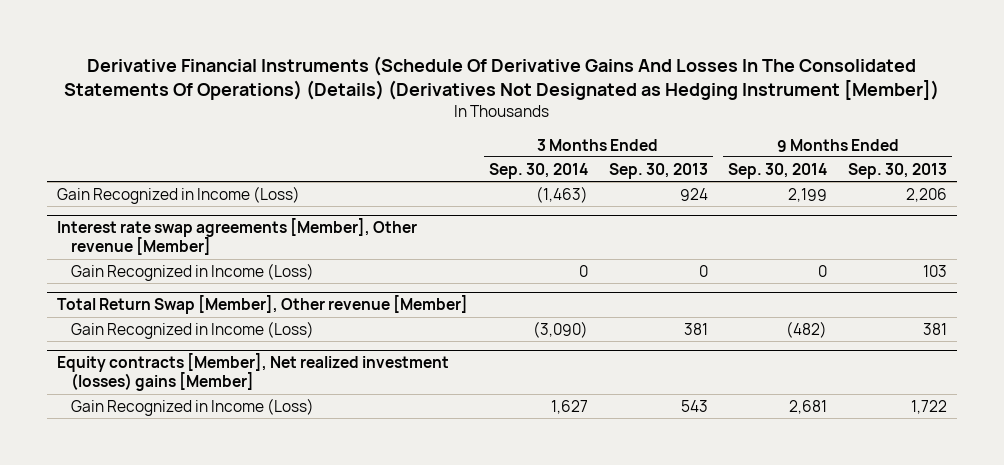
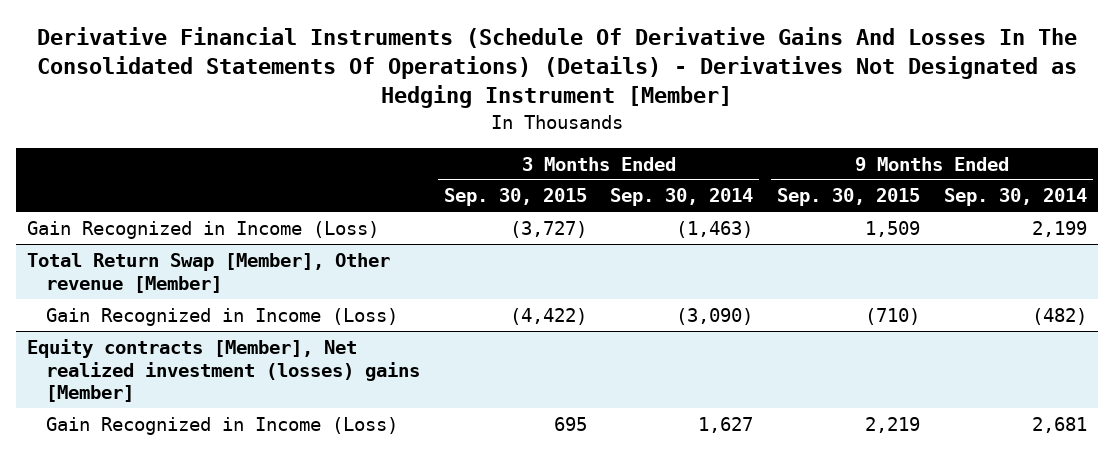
- Derivative Financial Instruments (Schedule Of Derivative Gains And Losses In The Consolidated Statements Of Operations) (Details) (Derivatives Not Designated as Hedging Instrument [Member])
+ Derivative Financial Instruments (Schedule Of Derivative Gains And Losses In The Consolidated Statements Of Operations) (Details) - Derivatives Not Designated as Hedging Instrument [Member]
- | 3 Months Ended Sep. 30, 2014 | 3 Months Ended Sep. 30, 2013 | 9 Months Ended Sep. 30, 2014 | 9 Months Ended Sep. 30, 2013
+ | 3 Months Ended Sep. 30, 2015 | 3 Months Ended Sep. 30, 2014 | 9 Months Ended Sep. 30, 2015 | 9 Months Ended Sep. 30, 2014
- Interest rate swap agreements [Member], Other revenue [Member]
- Gain Recognized in Income (Loss) | 0 | 0 | 0 | 103

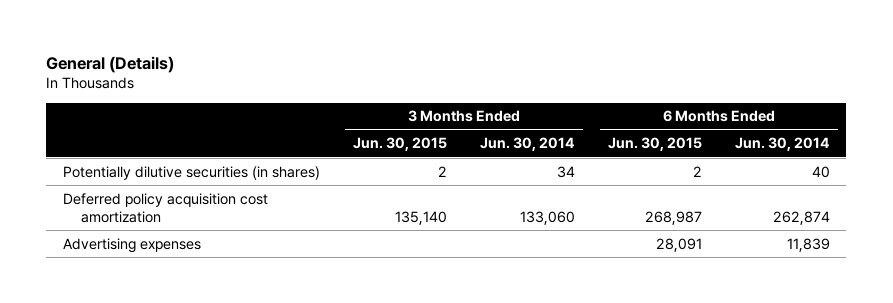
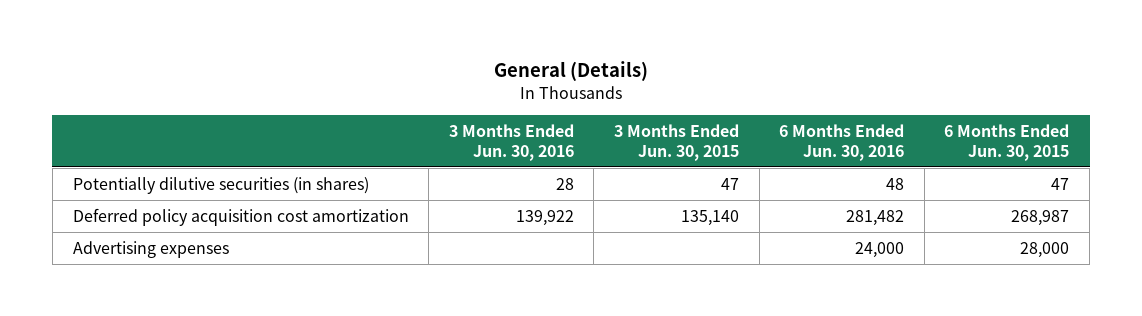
- | 3 Months Ended Jun. 30, 2015 | 3 Months Ended Jun. 30, 2014 | 6 Months Ended Jun. 30, 2015 | 6 Months Ended Jun. 30, 2014
+ | 3 Months Ended Jun. 30, 2016 | 3 Months Ended Jun. 30, 2015 | 6 Months Ended Jun. 30, 2016 | 6 Months Ended Jun. 30, 2015
- Potentially dilutive securities (in shares) | 2 | 34 | 2 | 40
+ Potentially dilutive securities (in shares) | 28 | 47 | 48 | 47
- Advertising expenses | | | 28,091 | 11,839
+ Advertising expenses | | | 24,000 | 28,000

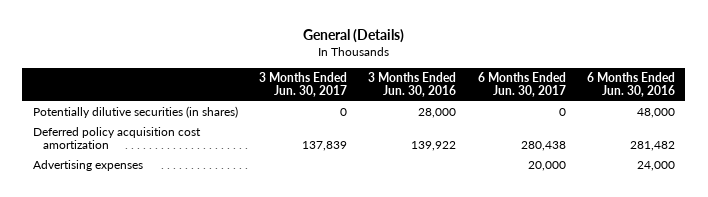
- | 3 Months Ended Jun. 30, 2016 | 3 Months Ended Jun. 30, 2015 | 6 Months Ended Jun. 30, 2016 | 6 Months Ended Jun. 30, 2015
+ | 3 Months Ended Jun. 30, 2017 | 3 Months Ended Jun. 30, 2016 | 6 Months Ended Jun. 30, 2017 | 6 Months Ended Jun. 30, 2016
- Potentially dilutive securities (in shares) | 28 | 47 | 48 | 47
+ Potentially dilutive securities (in shares) | 0 | 28,000 | 0 | 48,000

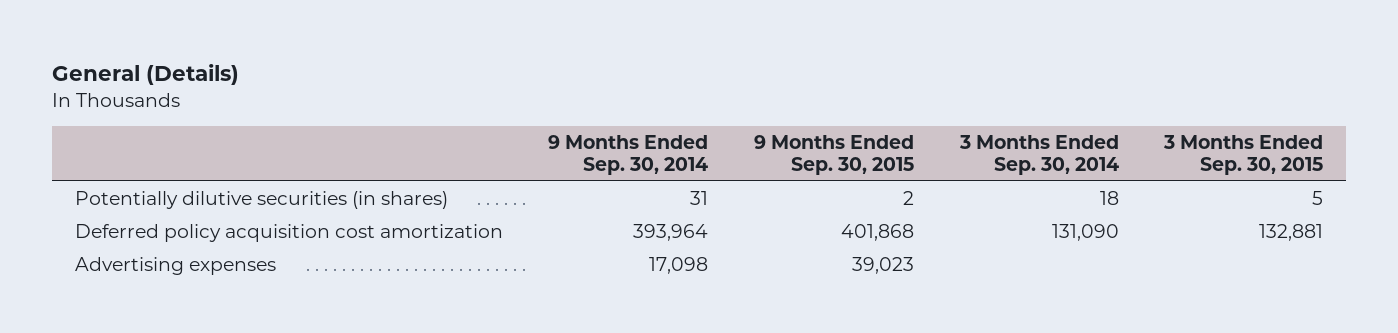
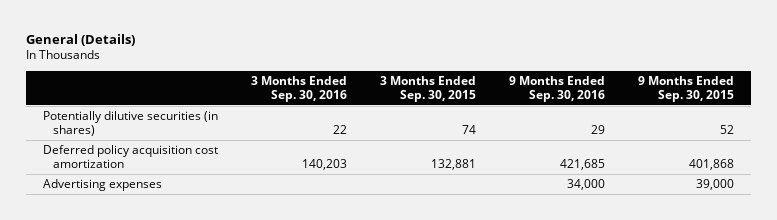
- | 9 Months Ended Sep. 30, 2014 | 9 Months Ended Sep. 30, 2015 | 3 Months Ended Sep. 30, 2014 | 3 Months Ended Sep. 30, 2015
+ | 3 Months Ended Sep. 30, 2016 | 3 Months Ended Sep. 30, 2015 | 9 Months Ended Sep. 30, 2016 | 9 Months Ended Sep. 30, 2015
- Potentially dilutive securities (in shares) | 31 | 2 | 18 | 5
+ Potentially dilutive securities (in shares) | 22 | 74 | 29 | 52
- Advertising expenses | 17,098 | 39,023 | |
+ Advertising expenses | | | 34,000 | 39,000

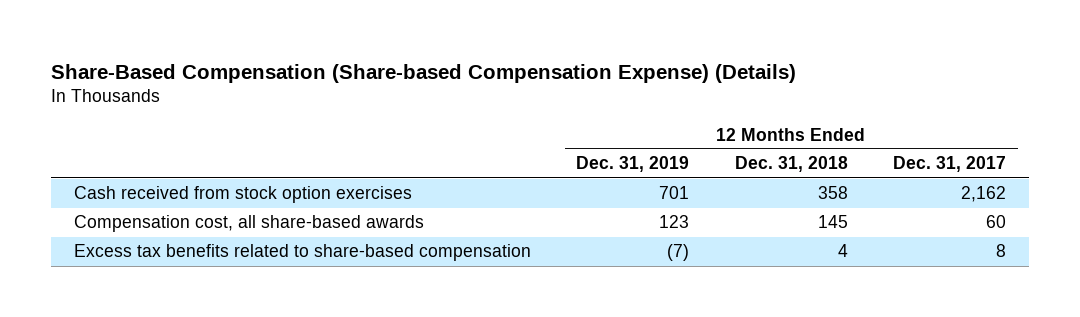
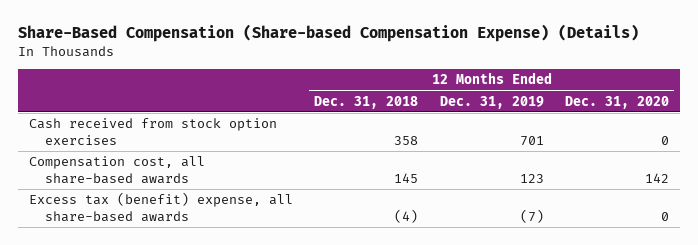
- | 12 Months Ended Dec. 31, 2019 | 12 Months Ended Dec. 31, 2018 | 12 Months Ended Dec. 31, 2017
+ | 12 Months Ended Dec. 31, 2018 | 12 Months Ended Dec. 31, 2019 | 12 Months Ended Dec. 31, 2020
- Excess tax benefits related to share-based compensation | (7) | 4 | 8
+ Excess tax (benefit) expense, all share-based awards | (4) | (7) | 0

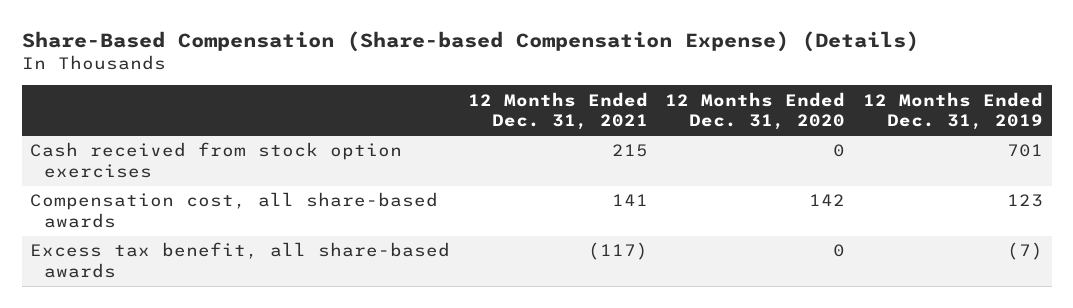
- | 12 Months Ended Dec. 31, 2018 | 12 Months Ended Dec. 31, 2019 | 12 Months Ended Dec. 31, 2020
+ | 12 Months Ended Dec. 31, 2021 | 12 Months Ended Dec. 31, 2020 | 12 Months Ended Dec. 31, 2019
- Excess tax (benefit) expense, all share-based awards | (4) | (7) | 0
+ Excess tax benefit, all share-based awards | (117) | 0 | (7)

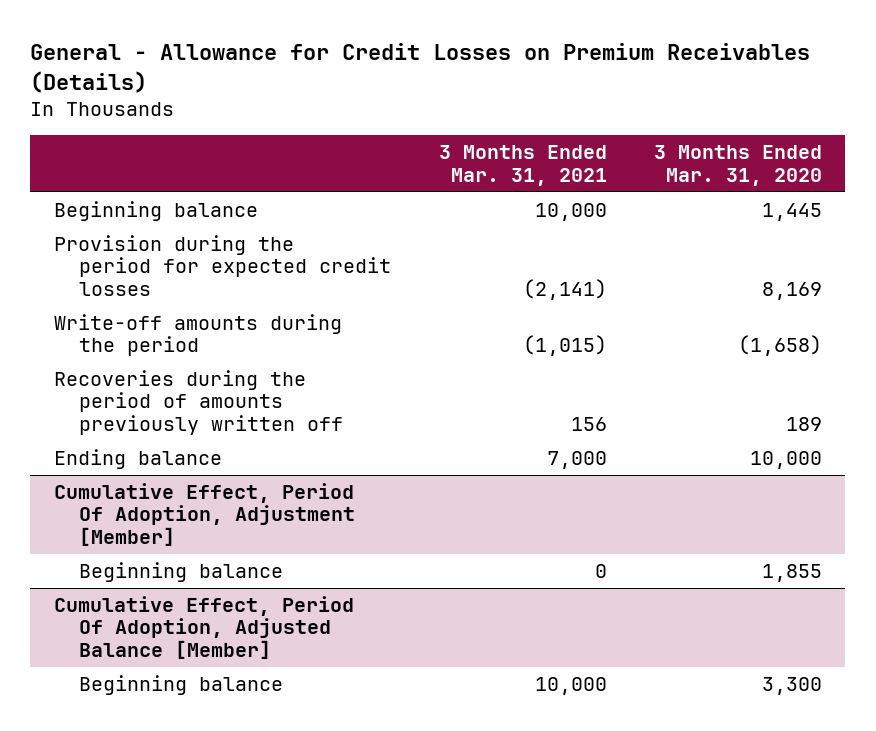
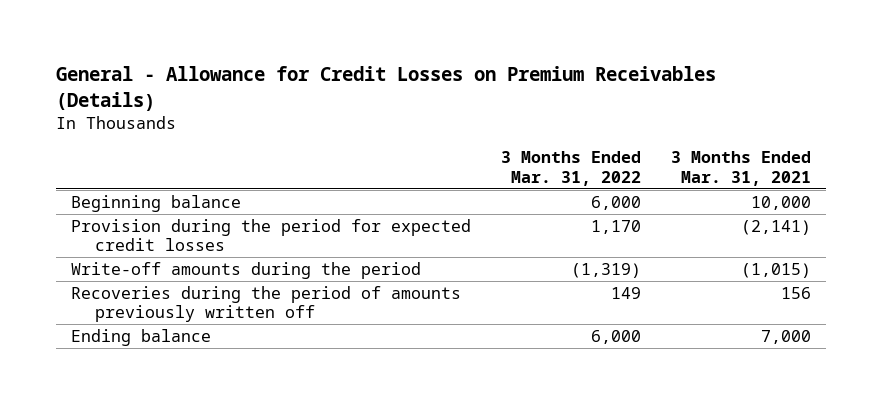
- | 3 Months Ended Mar. 31, 2021 | 3 Months Ended Mar. 31, 2020
+ | 3 Months Ended Mar. 31, 2022 | 3 Months Ended Mar. 31, 2021
- Cumulative Effect, Period Of Adoption, Adjustment [Member]
- Beginning balance | 0 | 1,855
- Cumulative Effect, Period Of Adoption, Adjusted Balance [Member]
- Beginning balance | 10,000 | 3,300

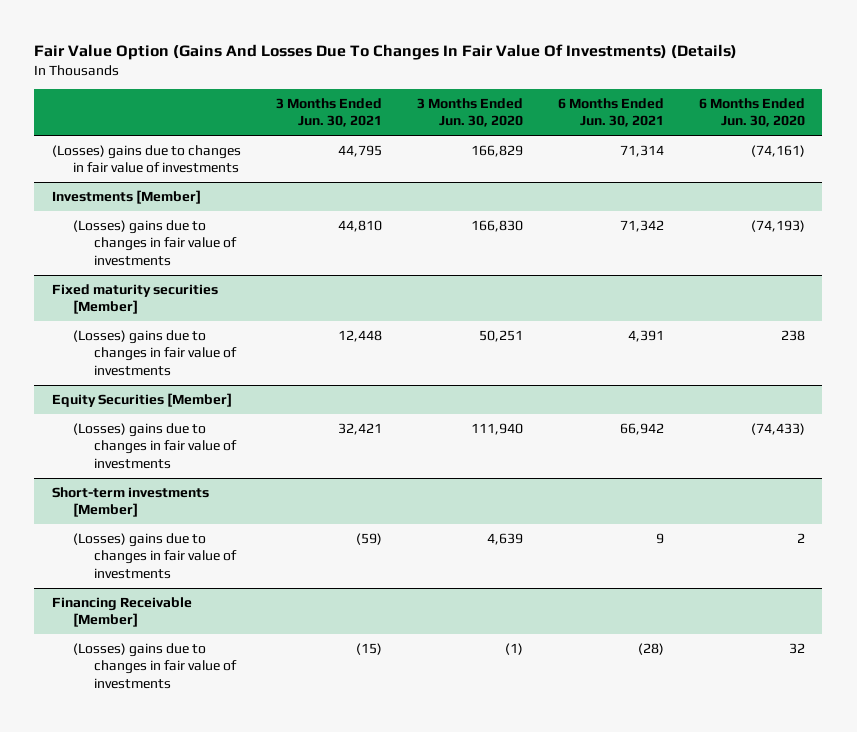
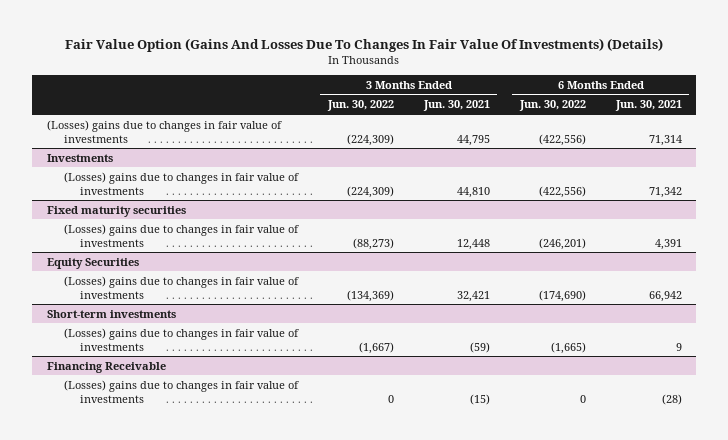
- | 3 Months Ended Jun. 30, 2021 | 3 Months Ended Jun. 30, 2020 | 6 Months Ended Jun. 30, 2021 | 6 Months Ended Jun. 30, 2020
+ | 3 Months Ended Jun. 30, 2022 | 3 Months Ended Jun. 30, 2021 | 6 Months Ended Jun. 30, 2022 | 6 Months Ended Jun. 30, 2021
- Investments [Member]
+ Investments
- Fixed maturity securities [Member]
+ Fixed maturity securities
- Equity Securities [Member]
+ Equity Securities
- Short-term investments [Member]
+ Short-term investments
- Financing Receivable [Member]
+ Financing Receivable

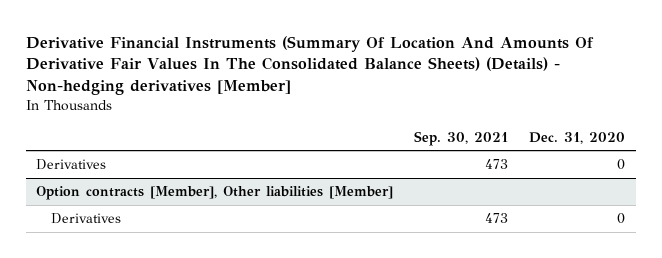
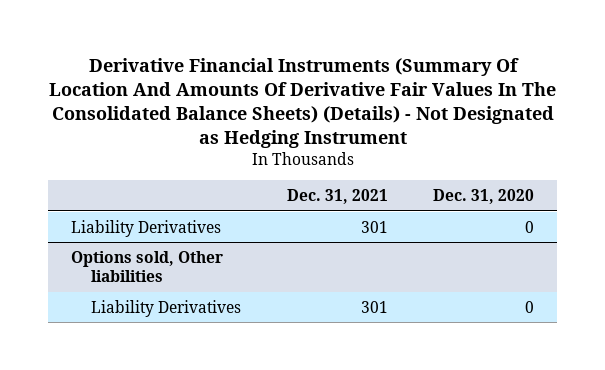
- Derivative Financial Instruments (Summary Of Location And Amounts Of Derivative Fair Values In The Consolidated Balance Sheets) (Details) - Non-hedging derivatives [Member]
+ Derivative Financial Instruments (Summary Of Location And Amounts Of Derivative Fair Values In The Consolidated Balance Sheets) (Details) - Not Designated as Hedging Instrument
- | Sep. 30, 2021 | Dec. 31, 2020
+ | Dec. 31, 2021 | Dec. 31, 2020
- Derivatives | 473 | 0
- Option contracts [Member], Other liabilities [Member]
- Derivatives | 473 | 0
+ Liability Derivatives | 301 | 0
+ Options sold, Other liabilities
+ Liability Derivatives | 301 | 0

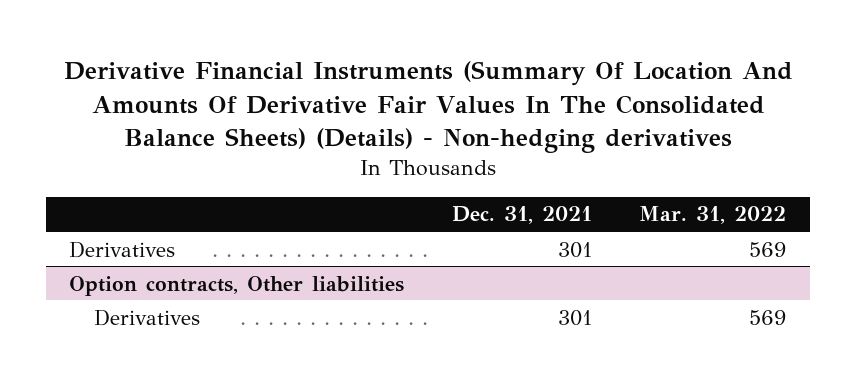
- Derivative Financial Instruments (Summary Of Location And Amounts Of Derivative Fair Values In The Consolidated Balance Sheets) (Details) - Not Designated as Hedging Instrument
+ Derivative Financial Instruments (Summary Of Location And Amounts Of Derivative Fair Values In The Consolidated Balance Sheets) (Details) - Non-hedging derivatives
- | Dec. 31, 2021 | Dec. 31, 2020
+ | Dec. 31, 2021 | Mar. 31, 2022
- Liability Derivatives | 301 | 0
- Options sold, Other liabilities
- Liability Derivatives | 301 | 0
+ Derivatives | 301 | 569
+ Option contracts, Other liabilities
+ Derivatives | 301 | 569

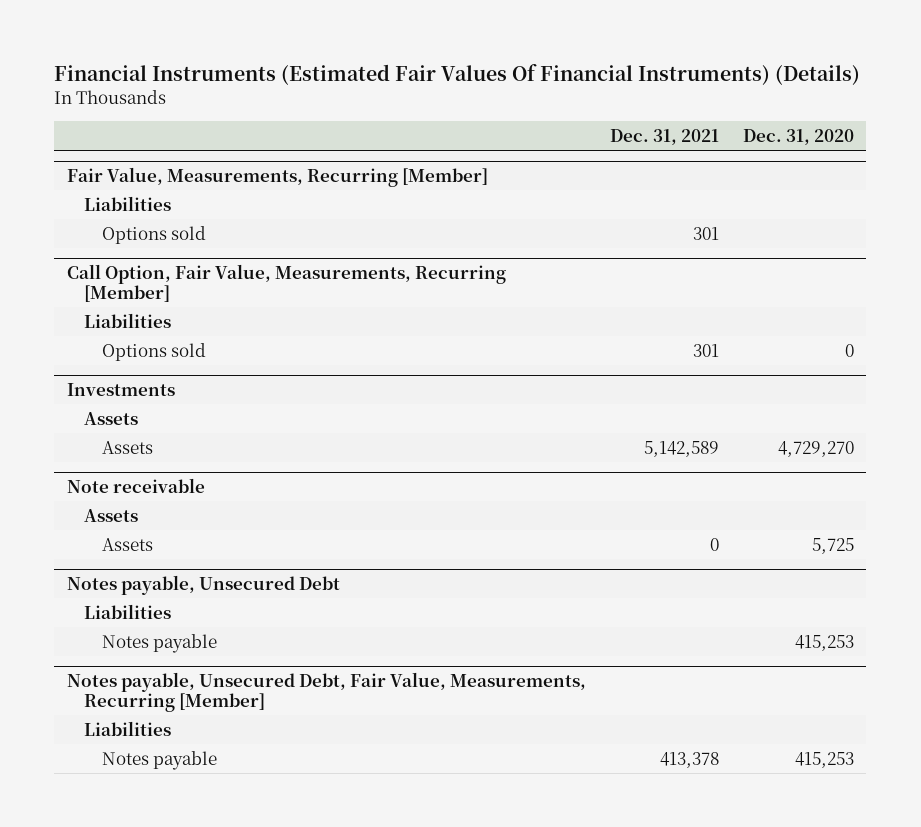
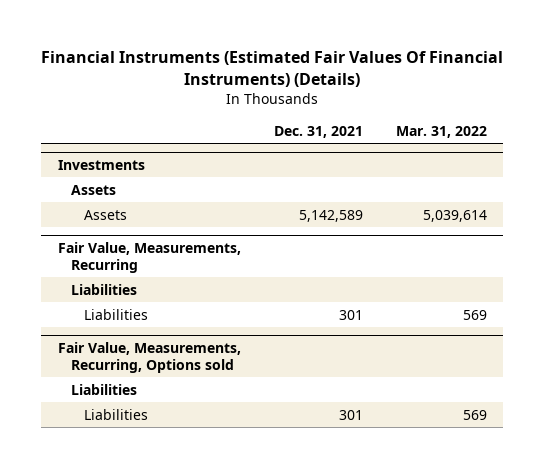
- | Dec. 31, 2021 | Dec. 31, 2020
+ | Dec. 31, 2021 | Mar. 31, 2022
- Fair Value, Measurements, Recurring [Member]
- Liabilities
- Options sold | 301 |
- Call Option, Fair Value, Measurements, Recurring [Member]
- Liabilities
- Options sold | 301 | 0
- Note receivable
- Assets
- Assets | 0 | 5,725
- Notes payable, Unsecured Debt
+ Fair Value, Measurements, Recurring
- Notes payable | | 415,253
- Notes payable, Unsecured Debt, Fair Value, Measurements, Recurring [Member]
+ Liabilities | 301 | 569
+ Fair Value, Measurements, Recurring, Options sold
- Notes payable | 413,378 | 415,253
+ Liabilities | 301 | 569

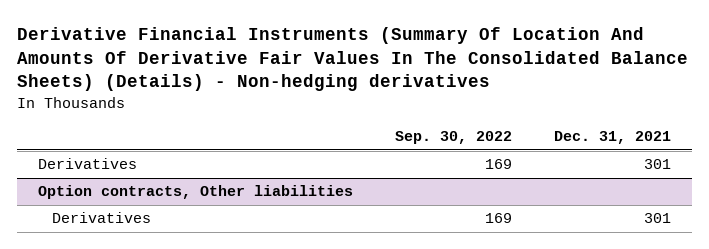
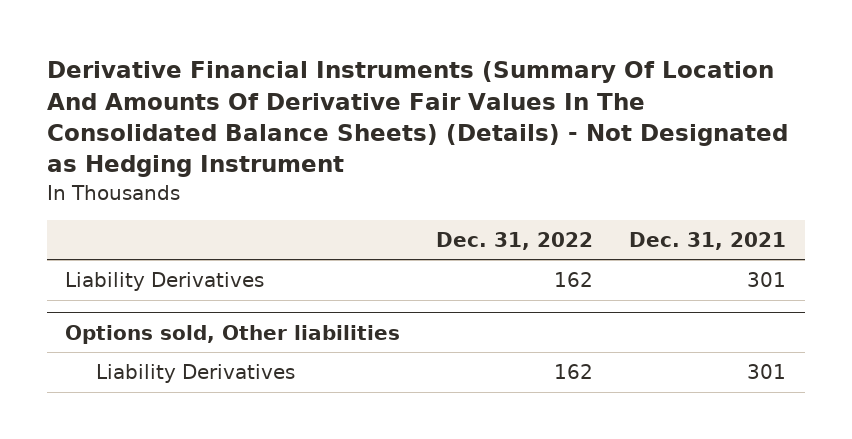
- Derivative Financial Instruments (Summary Of Location And Amounts Of Derivative Fair Values In The Consolidated Balance Sheets) (Details) - Non-hedging derivatives
+ Derivative Financial Instruments (Summary Of Location And Amounts Of Derivative Fair Values In The Consolidated Balance Sheets) (Details) - Not Designated as Hedging Instrument
- | Sep. 30, 2022 | Dec. 31, 2021
+ | Dec. 31, 2022 | Dec. 31, 2021
- Derivatives | 169 | 301
- Option contracts, Other liabilities
- Derivatives | 169 | 301
+ Liability Derivatives | 162 | 301
+ Options sold, Other liabilities
+ Liability Derivatives | 162 | 301

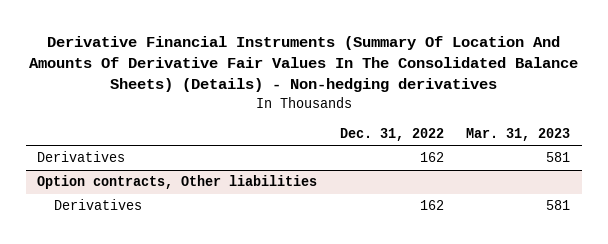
- Derivative Financial Instruments (Summary Of Location And Amounts Of Derivative Fair Values In The Consolidated Balance Sheets) (Details) - Not Designated as Hedging Instrument
+ Derivative Financial Instruments (Summary Of Location And Amounts Of Derivative Fair Values In The Consolidated Balance Sheets) (Details) - Non-hedging derivatives
- | Dec. 31, 2022 | Dec. 31, 2021
+ | Dec. 31, 2022 | Mar. 31, 2023
- Liability Derivatives | 162 | 301
- Options sold, Other liabilities
- Liability Derivatives | 162 | 301
+ Derivatives | 162 | 581
+ Option contracts, Other liabilities
+ Derivatives | 162 | 581

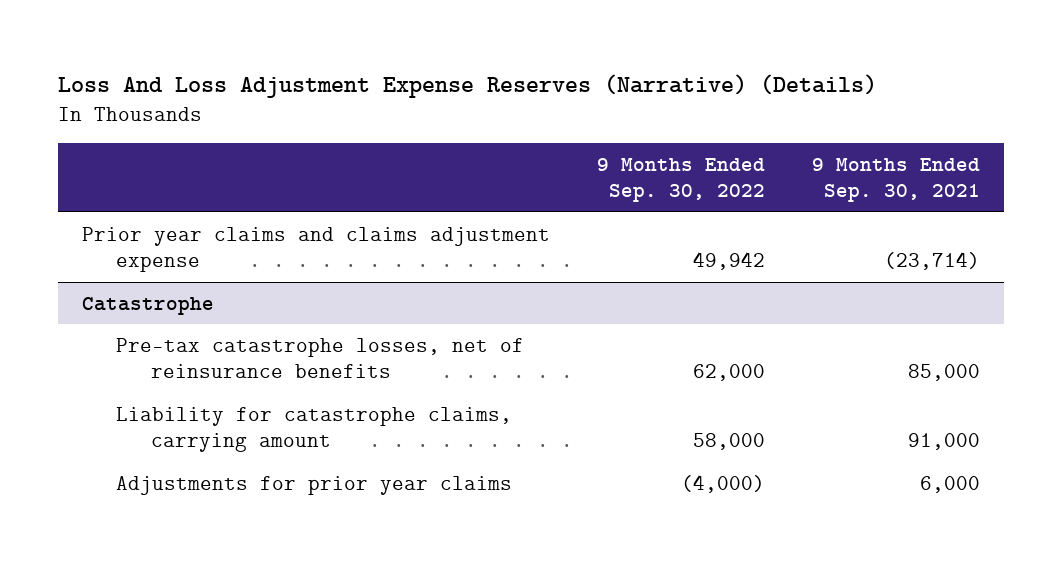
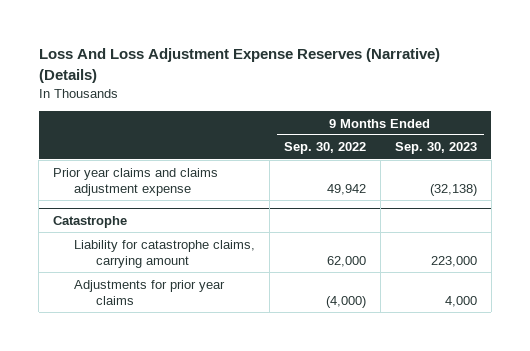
- | 9 Months Ended Sep. 30, 2022 | 9 Months Ended Sep. 30, 2021
+ | 9 Months Ended Sep. 30, 2022 | 9 Months Ended Sep. 30, 2023
@ Catastrophe
- Pre-tax catastrophe losses, net of reinsurance benefits | 62,000 | 85,000
- Liability for catastrophe claims, carrying amount | 58,000 | 91,000
+ Liability for catastrophe claims, carrying amount | 62,000 | 223,000

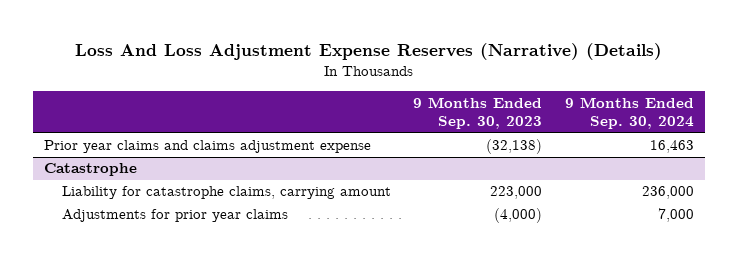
- | 9 Months Ended Sep. 30, 2022 | 9 Months Ended Sep. 30, 2023
+ | 9 Months Ended Sep. 30, 2023 | 9 Months Ended Sep. 30, 2024
@ Catastrophe
- Adjustments for prior year claims | (4,000) | 4,000
+ Adjustments for prior year claims | (4,000) | 7,000

